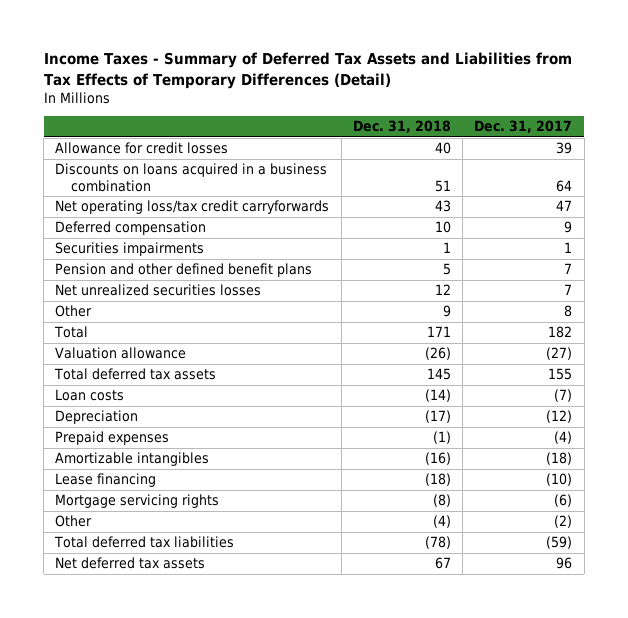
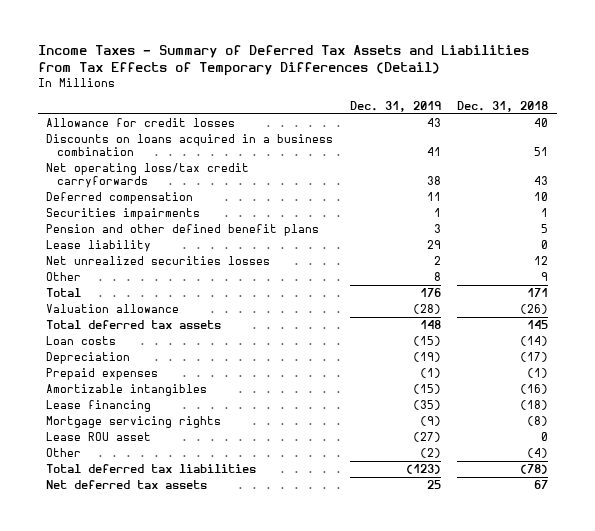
- | Dec. 31, 2018 | Dec. 31, 2017
+ | Dec. 31, 2019 | Dec. 31, 2018
+ Lease liability | 29 | 0
+ Lease ROU asset | (27) | 0

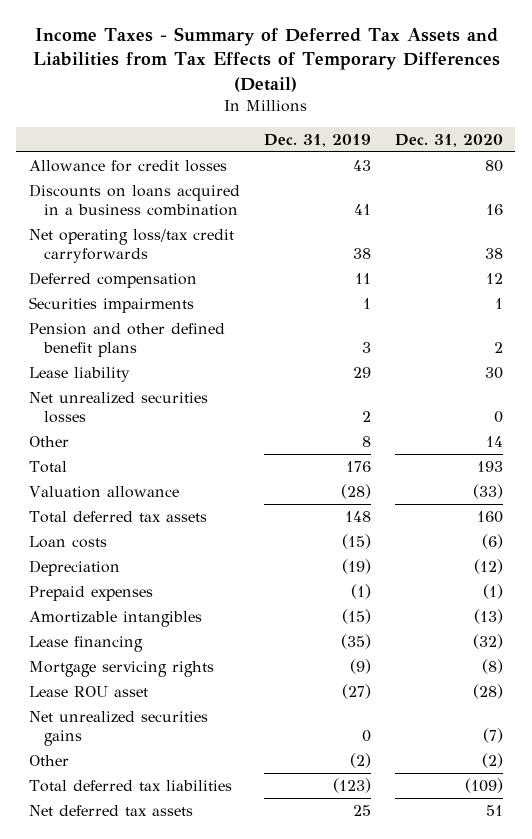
- | Dec. 31, 2019 | Dec. 31, 2018
+ | Dec. 31, 2019 | Dec. 31, 2020
+ Net unrealized securities gains | 0 | (7)

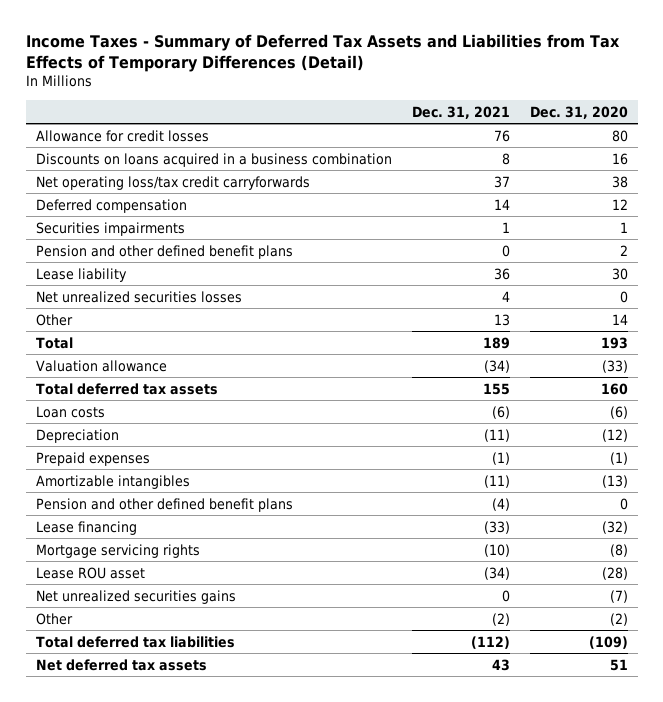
- | Dec. 31, 2019 | Dec. 31, 2020
+ | Dec. 31, 2021 | Dec. 31, 2020
+ Pension and other defined benefit plans | (4) | 0

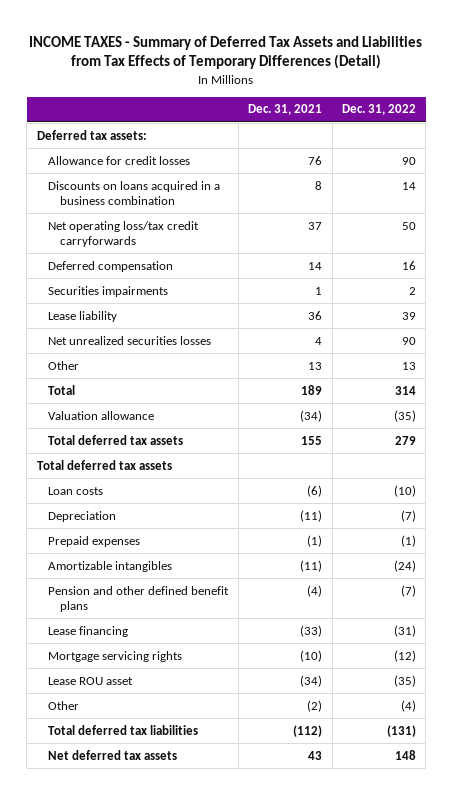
- Income Taxes - Summary of Deferred Tax Assets and Liabilities from Tax Effects of Temporary Differences (Detail)
+ INCOME TAXES - Summary of Deferred Tax Assets and Liabilities from Tax Effects of Temporary Differences (Detail)
- | Dec. 31, 2021 | Dec. 31, 2020
+ | Dec. 31, 2021 | Dec. 31, 2022
+ Deferred tax assets:
- Pension and other defined benefit plans | 0 | 2
+ Total deferred tax assets
- Net unrealized securities gains | 0 | (7)

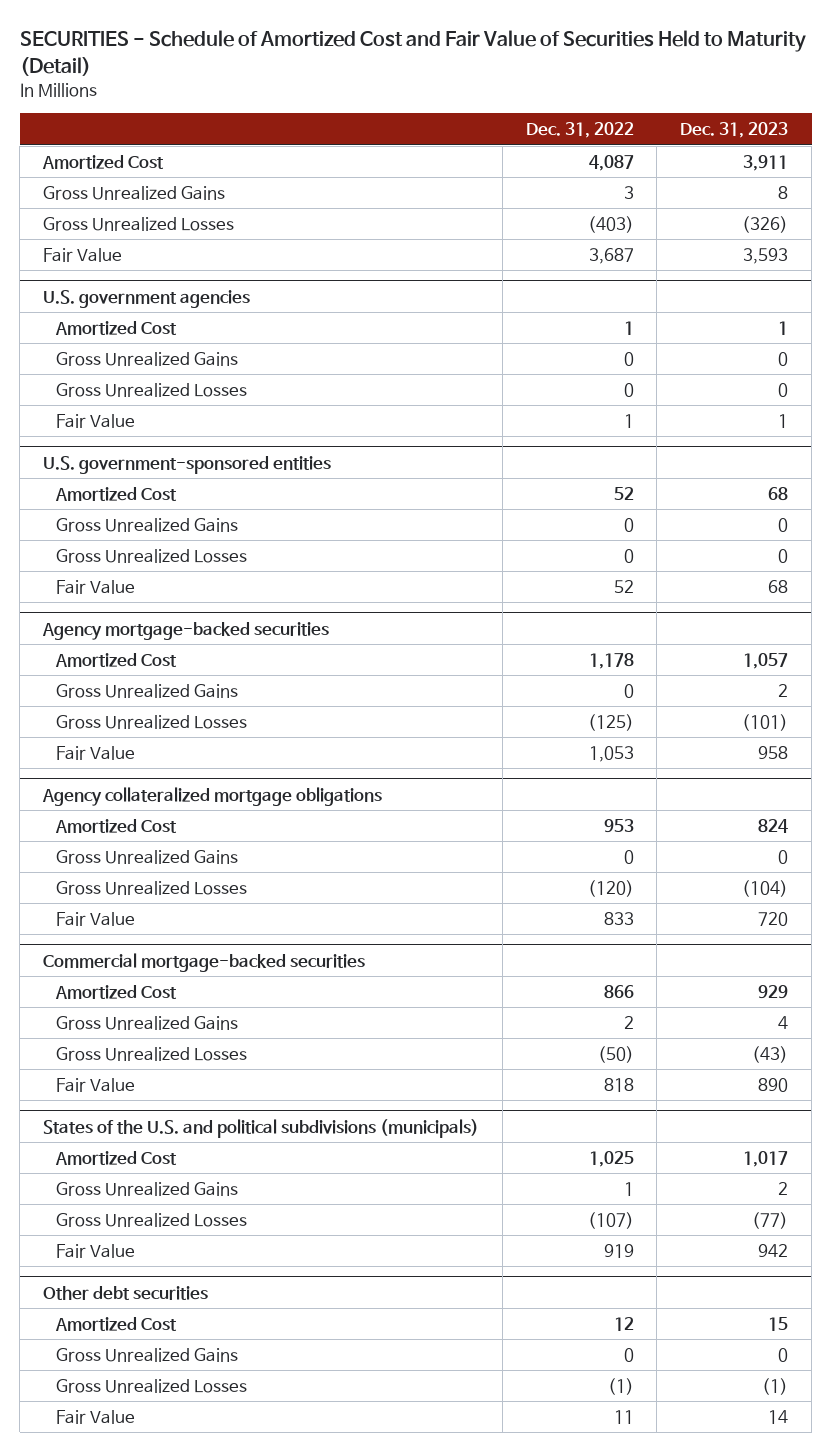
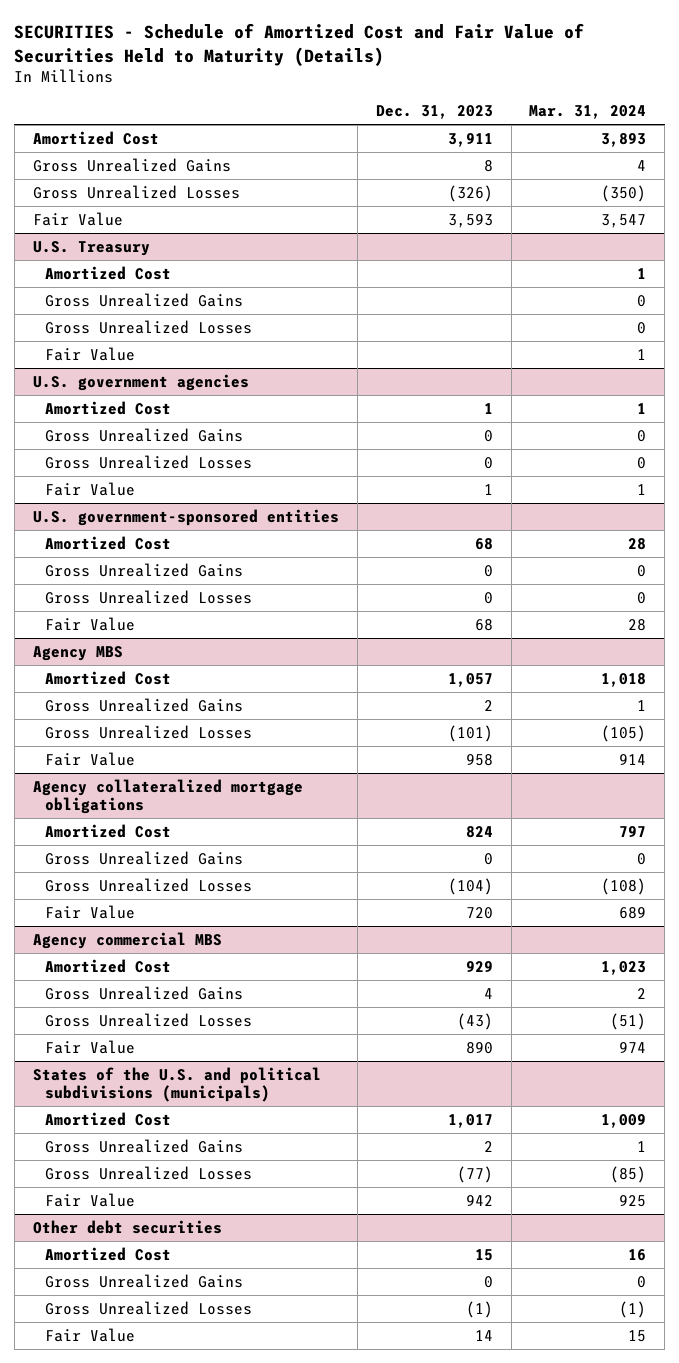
- SECURITIES - Schedule of Amortized Cost and Fair Value of Securities Held to Maturity (Detail)
+ SECURITIES - Schedule of Amortized Cost and Fair Value of Securities Held to Maturity (Details)
- | Dec. 31, 2022 | Dec. 31, 2023
+ | Dec. 31, 2023 | Mar. 31, 2024
+ U.S. Treasury
+ Amortized Cost | | 1
+ Gross Unrealized Gains | | 0
+ Gross Unrealized Losses | | 0
+ Fair Value | | 1
- Agency mortgage-backed securities
+ Agency MBS
- Commercial mortgage-backed securities
+ Agency commercial MBS

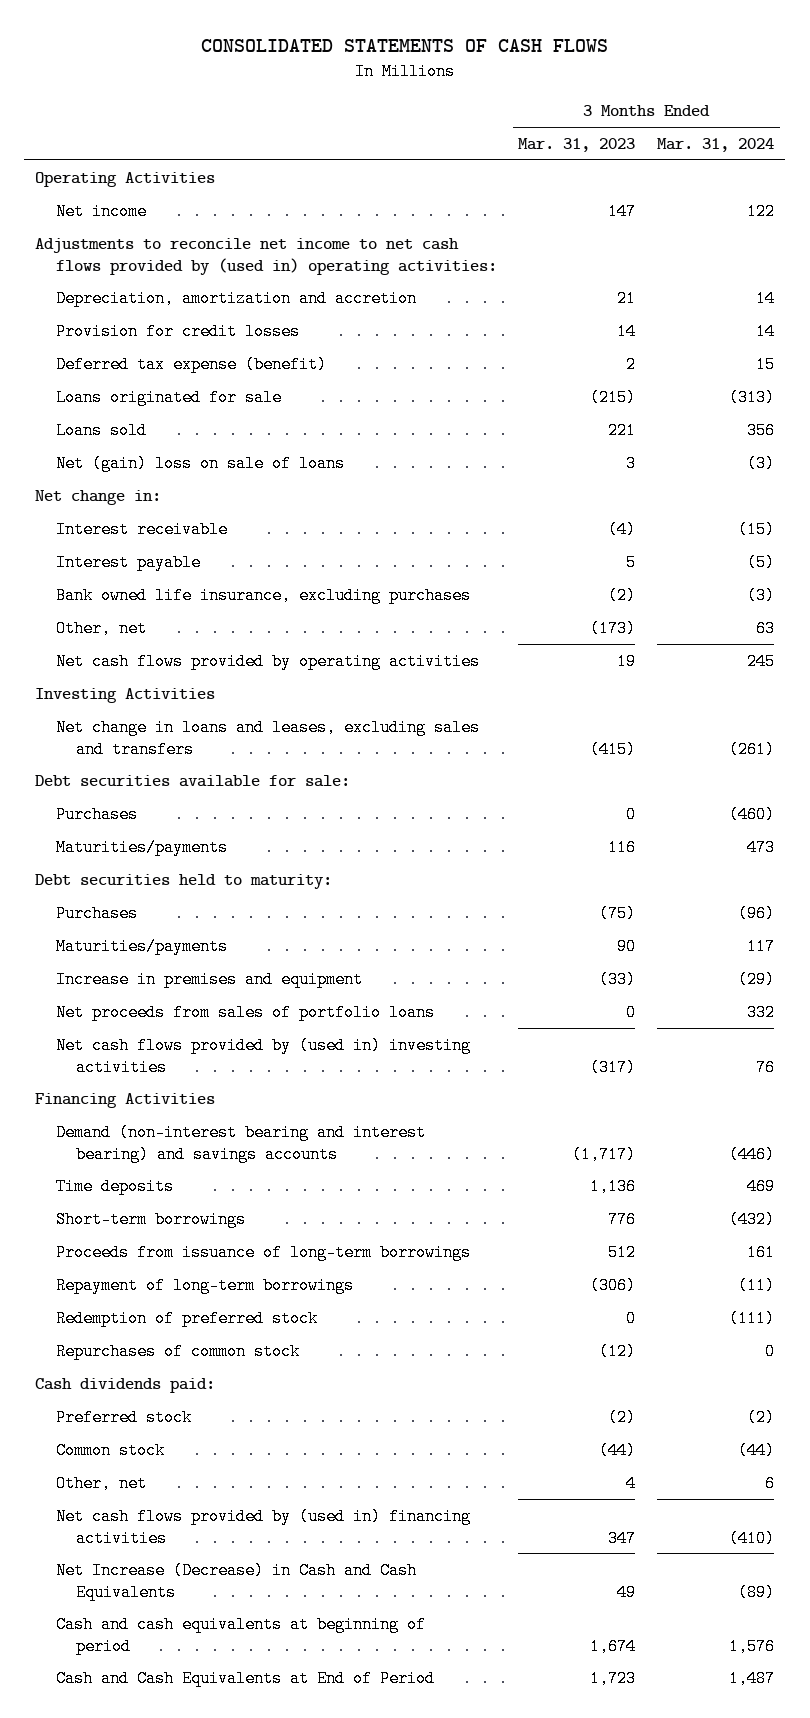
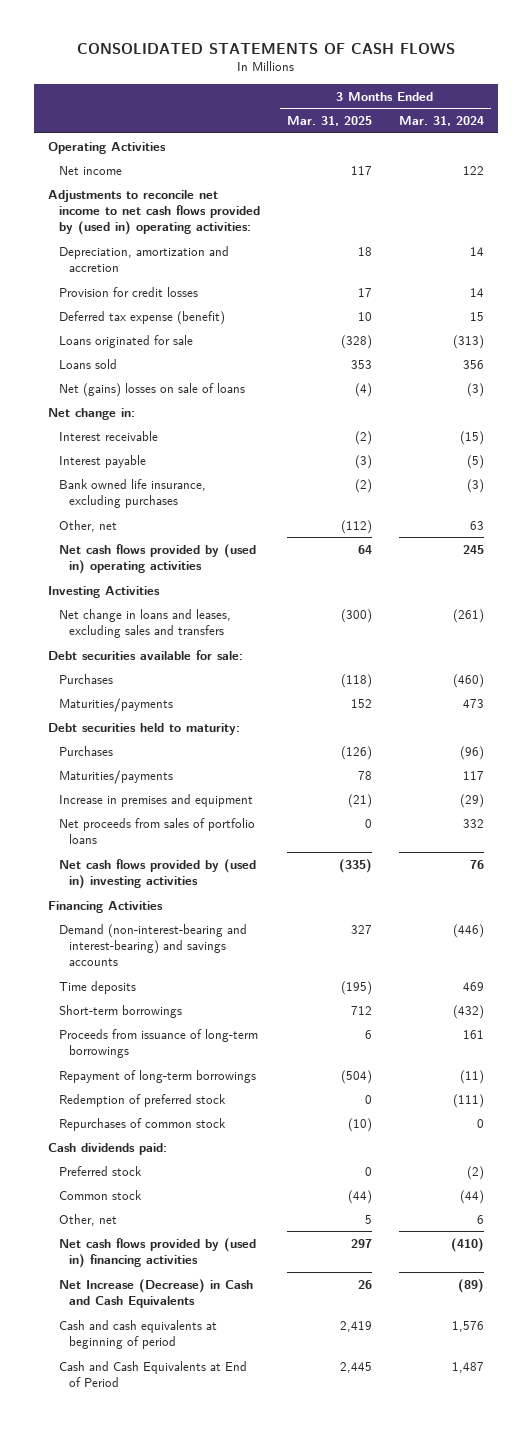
- | 3 Months Ended Mar. 31, 2023 | 3 Months Ended Mar. 31, 2024
+ | 3 Months Ended Mar. 31, 2025 | 3 Months Ended Mar. 31, 2024
- Net (gain) loss on sale of loans | 3 | (3)
+ Net (gains) losses on sale of loans | (4) | (3)
- Net cash flows provided by operating activities | 19 | 245
+ Net cash flows provided by (used in) operating activities | 64 | 245
- Demand (non-interest bearing and interest bearing) and savings accounts | (1,717) | (446)
+ Demand (non-interest-bearing and interest-bearing) and savings accounts | 327 | (446)

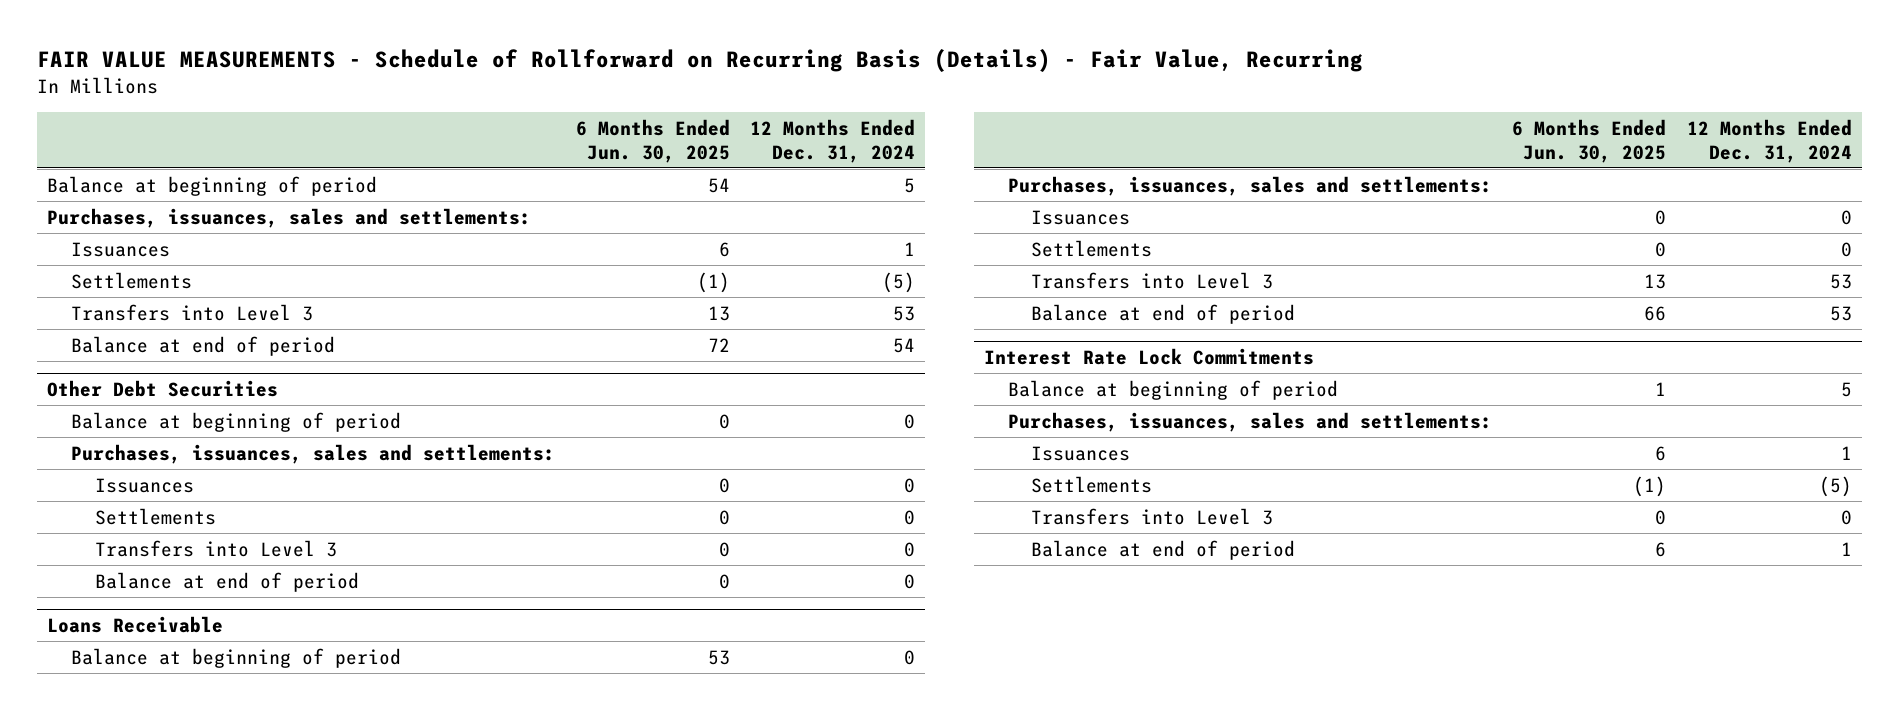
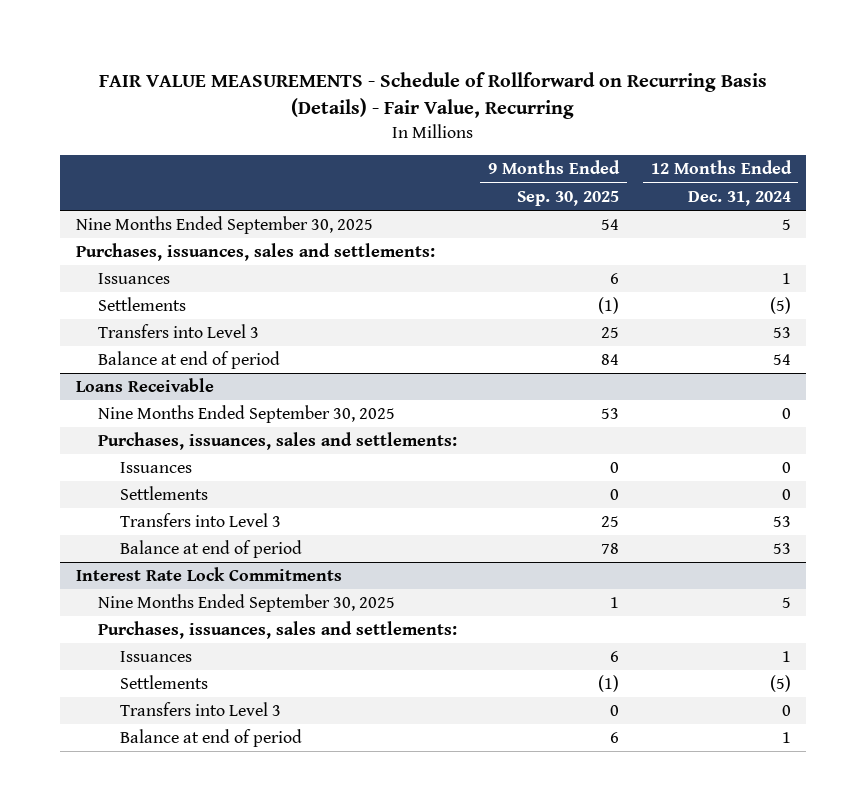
- | 6 Months Ended Jun. 30, 2025 | 12 Months Ended Dec. 31, 2024
+ | 9 Months Ended Sep. 30, 2025 | 12 Months Ended Dec. 31, 2024
- Balance at beginning of period | 54 | 5
+ Nine Months Ended September 30, 2025 | 54 | 5
- Other Debt Securities
- Balance at beginning of period | 0 | 0
- Purchases, issuances, sales and settlements:
- Issuances | 0 | 0
- Settlements | 0 | 0
- Transfers into Level 3 | 0 | 0
- Balance at end of period | 0 | 0
@ Loans Receivable
- Balance at beginning of period | 53 | 0
+ Nine Months Ended September 30, 2025 | 53 | 0
@ Interest Rate Lock Commitments
- Balance at beginning of period | 1 | 5
+ Nine Months Ended September 30, 2025 | 1 | 5

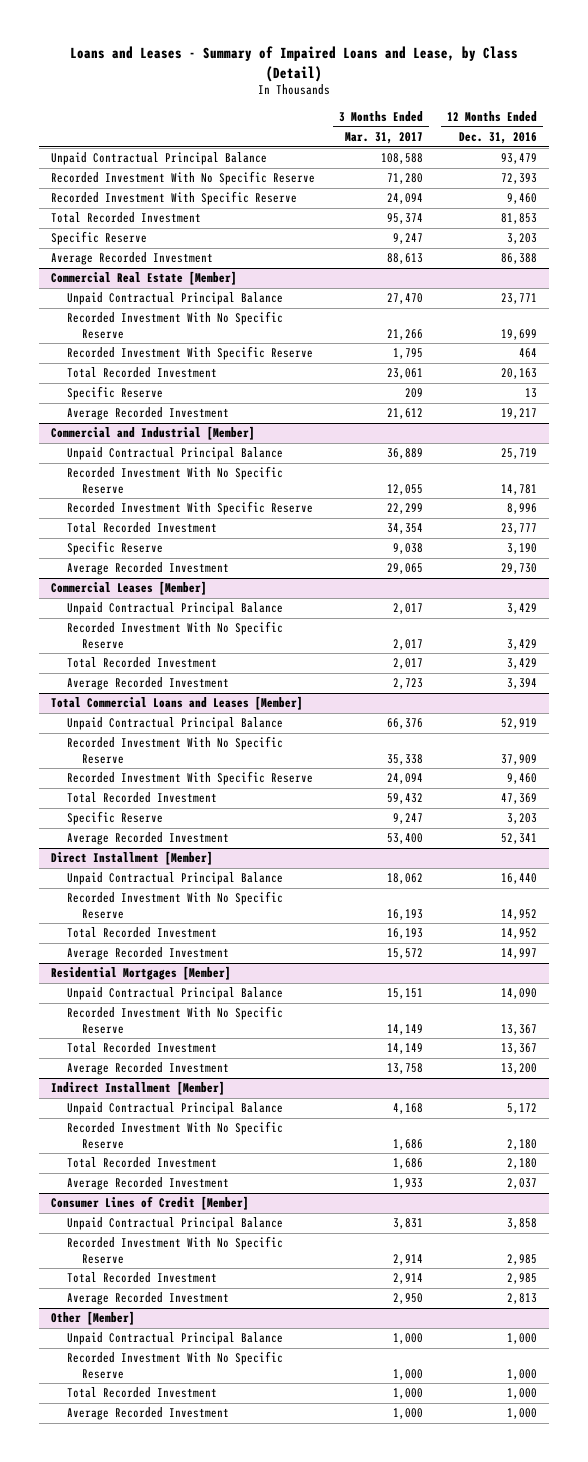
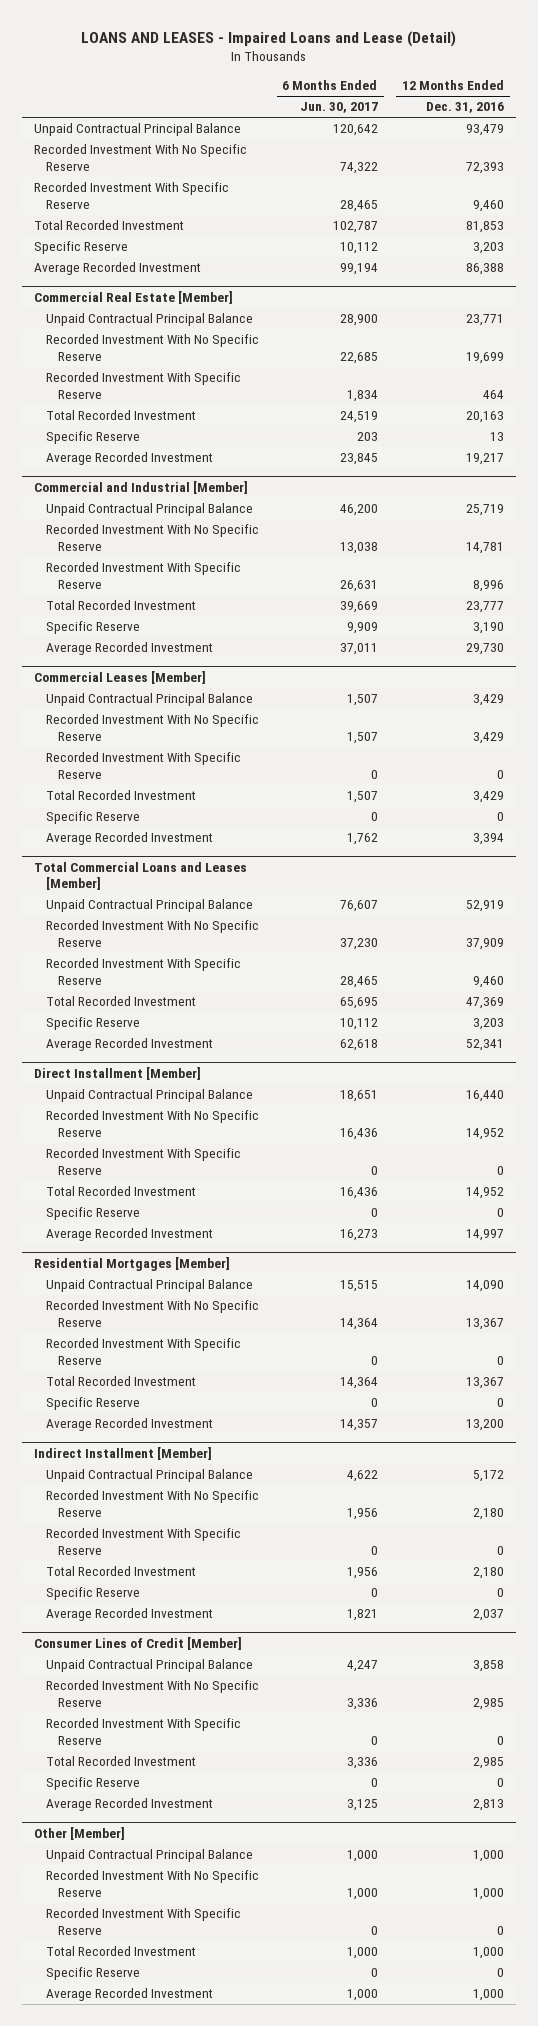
- Loans and Leases - Summary of Impaired Loans and Lease, by Class (Detail)
+ LOANS AND LEASES - Impaired Loans and Lease (Detail)
- | 3 Months Ended Mar. 31, 2017 | 12 Months Ended Dec. 31, 2016
+ | 6 Months Ended Jun. 30, 2017 | 12 Months Ended Dec. 31, 2016
@ Commercial Leases [Member]
+ Recorded Investment With Specific Reserve | 0 | 0
+ Specific Reserve | 0 | 0
@ Direct Installment [Member]
+ Recorded Investment With Specific Reserve | 0 | 0
+ Specific Reserve | 0 | 0
@ Residential Mortgages [Member]
+ Recorded Investment With Specific Reserve | 0 | 0
+ Specific Reserve | 0 | 0
@ Indirect Installment [Member]
+ Recorded Investment With Specific Reserve | 0 | 0
+ Specific Reserve | 0 | 0
@ Consumer Lines of Credit [Member]
+ Recorded Investment With Specific Reserve | 0 | 0
+ Specific Reserve | 0 | 0
@ Other [Member]
+ Recorded Investment With Specific Reserve | 0 | 0
+ Specific Reserve | 0 | 0

